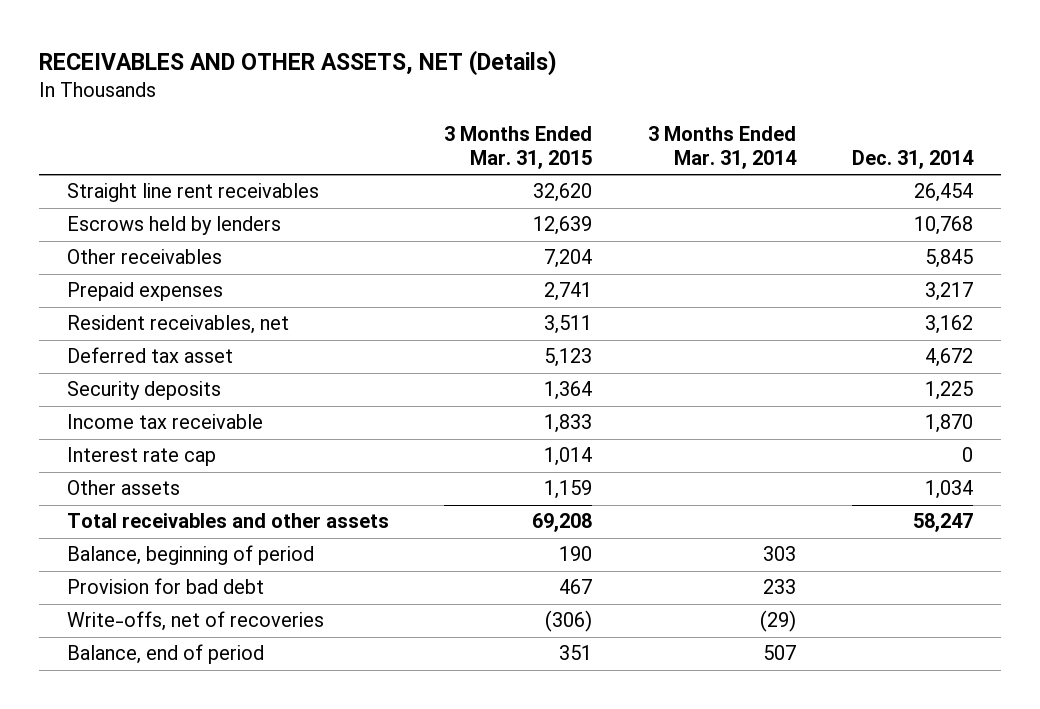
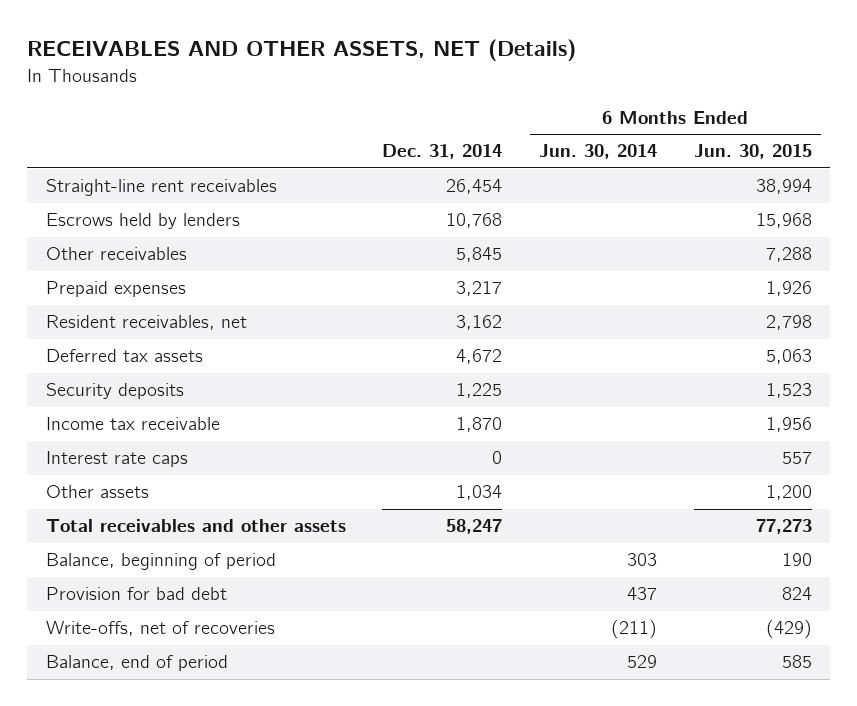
- | 3 Months Ended Mar. 31, 2015 | 3 Months Ended Mar. 31, 2014 | Dec. 31, 2014
+ | Dec. 31, 2014 | 6 Months Ended Jun. 30, 2014 | 6 Months Ended Jun. 30, 2015
- Straight line rent receivables | 32,620 | | 26,454
+ Straight-line rent receivables | 26,454 | | 38,994
- Deferred tax asset | 5,123 | | 4,672
+ Deferred tax assets | 4,672 | | 5,063
- Interest rate cap | 1,014 | | 0
+ Interest rate caps | 0 | | 557

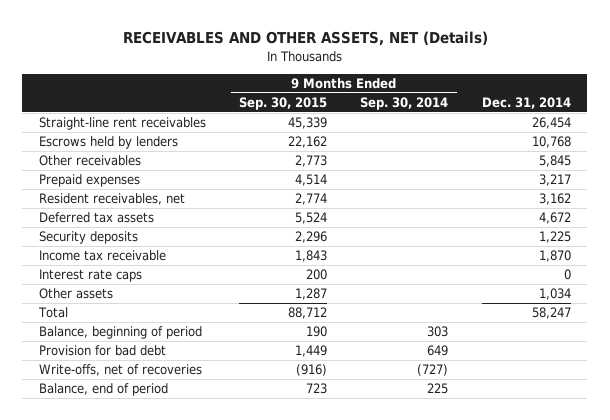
- | Dec. 31, 2014 | 6 Months Ended Jun. 30, 2014 | 6 Months Ended Jun. 30, 2015
+ | 9 Months Ended Sep. 30, 2015 | 9 Months Ended Sep. 30, 2014 | Dec. 31, 2014
- Total receivables and other assets | 58,247 | | 77,273
+ Total | 88,712 | | 58,247

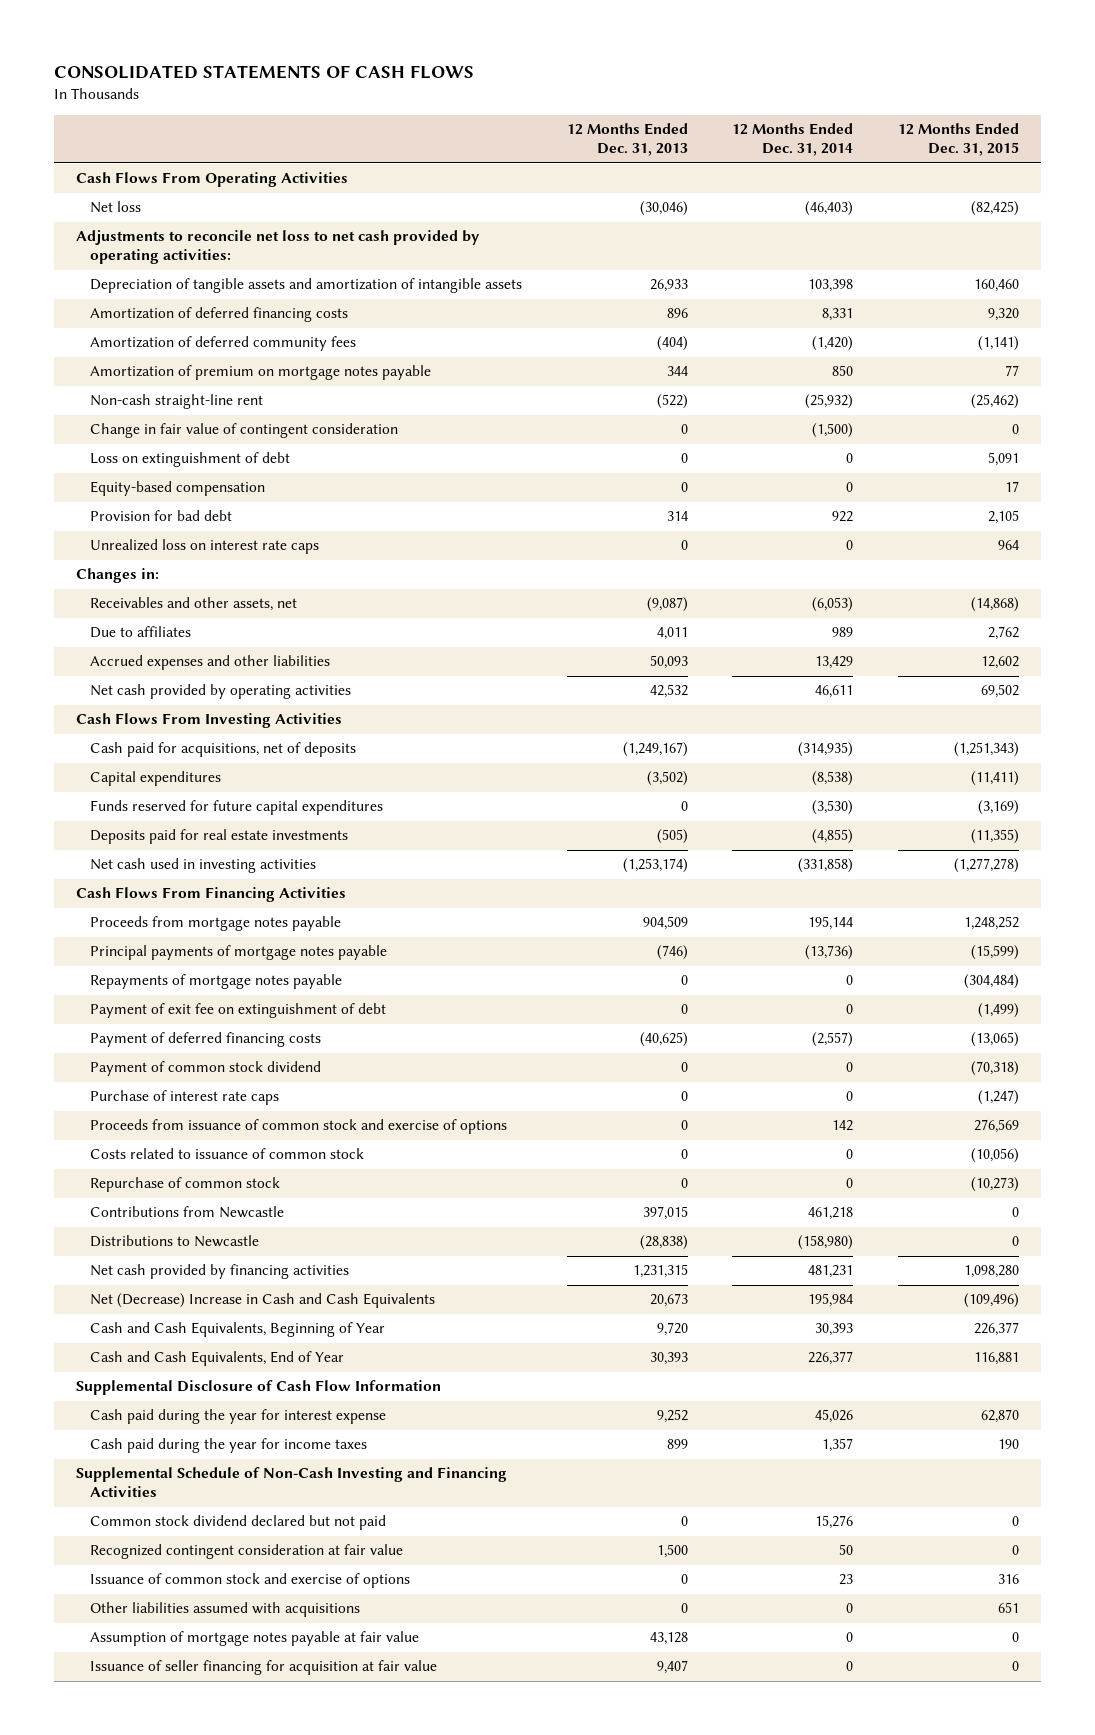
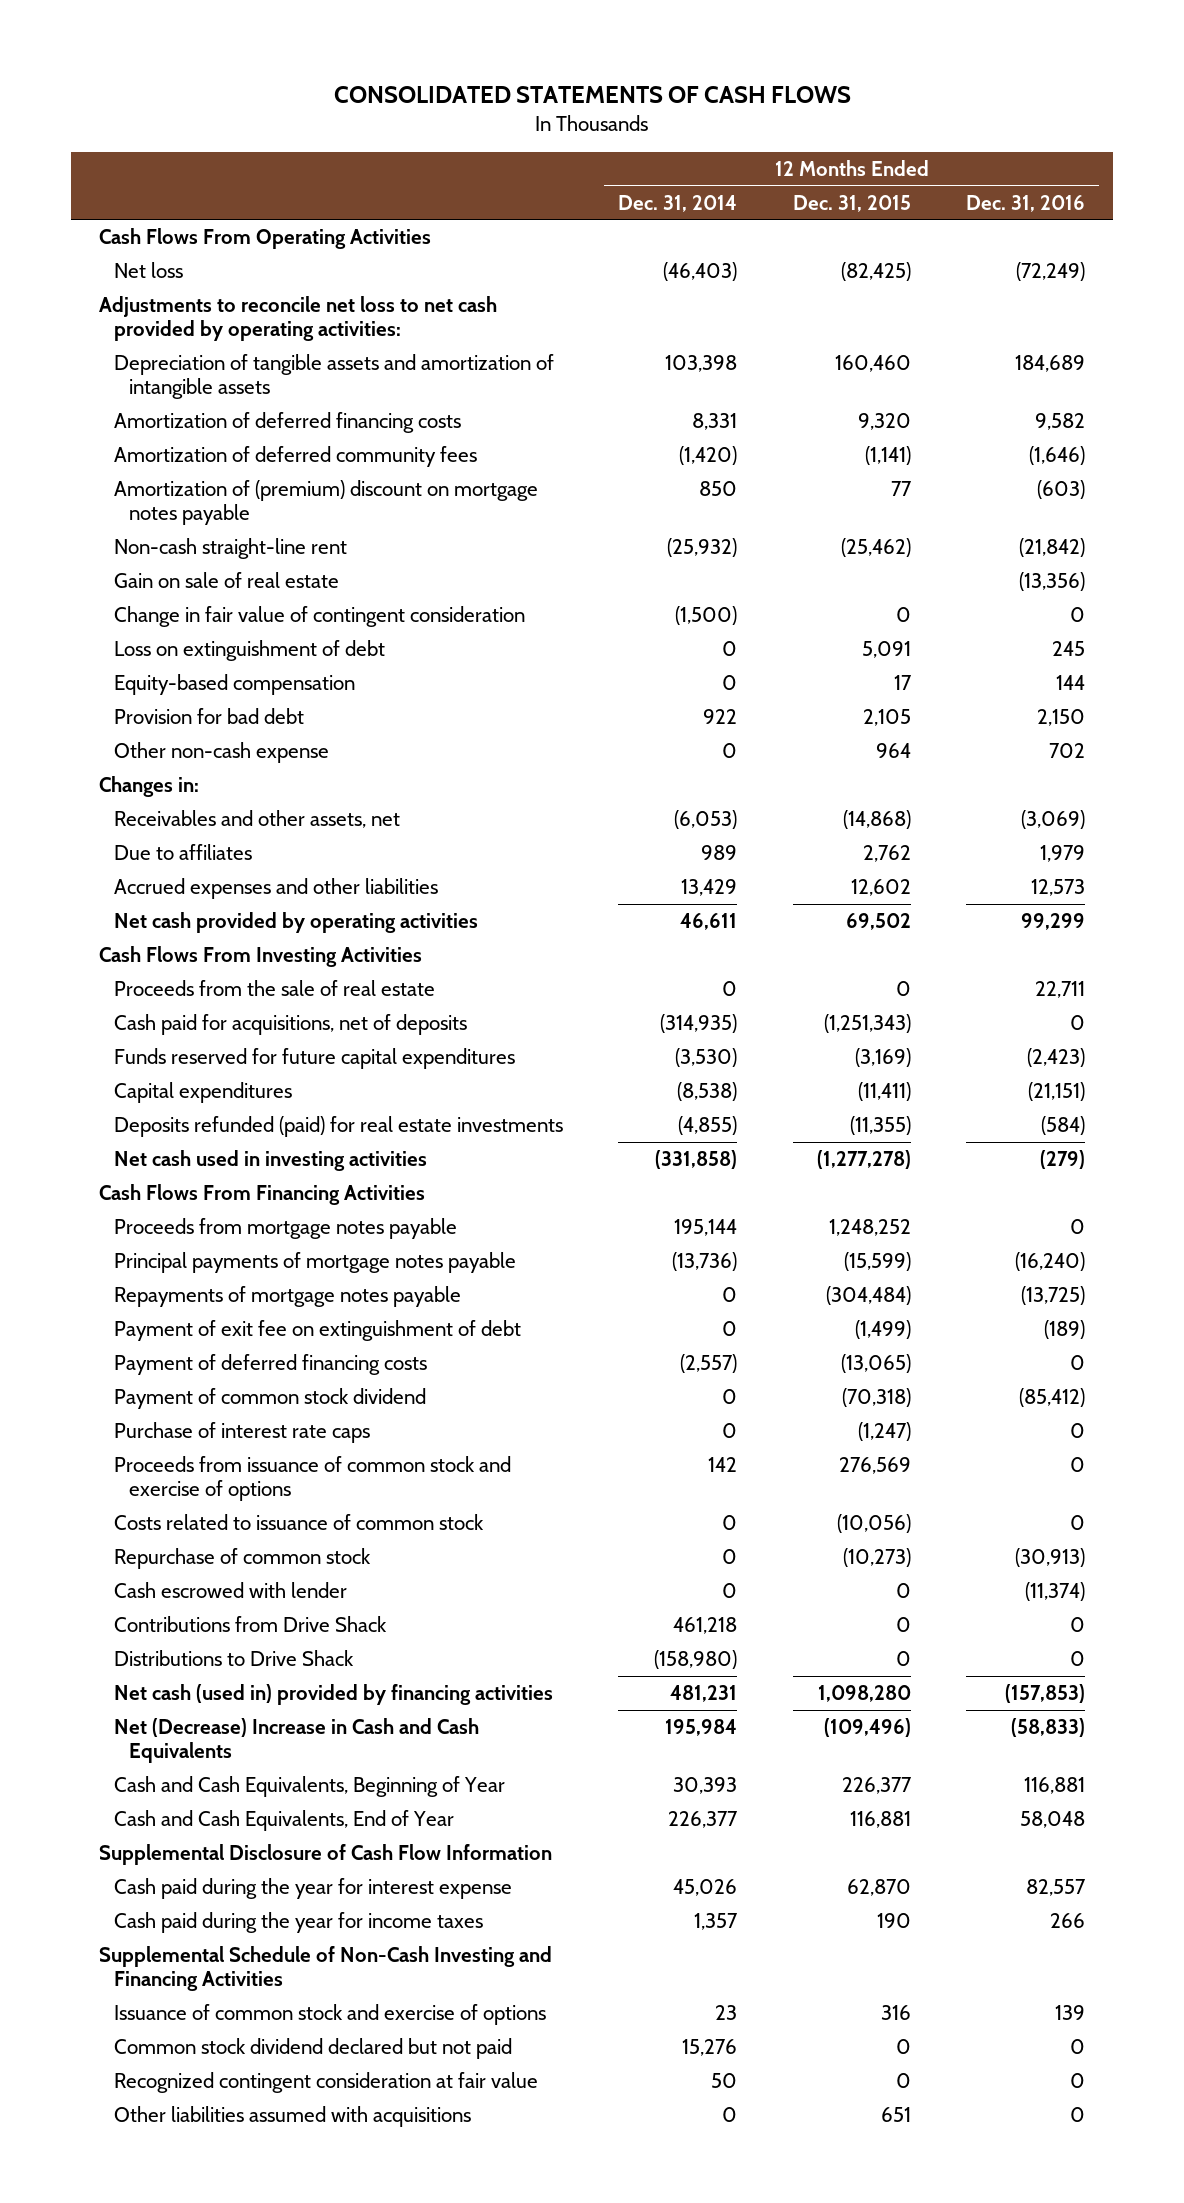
- | 12 Months Ended Dec. 31, 2013 | 12 Months Ended Dec. 31, 2014 | 12 Months Ended Dec. 31, 2015
+ | 12 Months Ended Dec. 31, 2014 | 12 Months Ended Dec. 31, 2015 | 12 Months Ended Dec. 31, 2016
- Amortization of premium on mortgage notes payable | 344 | 850 | 77
+ Amortization of (premium) discount on mortgage notes payable | 850 | 77 | (603)
+ Gain on sale of real estate | | | (13,356)
- Unrealized loss on interest rate caps | 0 | 0 | 964
+ Other non-cash expense | 0 | 964 | 702
+ Proceeds from the sale of real estate | 0 | 0 | 22,711
- Deposits paid for real estate investments | (505) | (4,855) | (11,355)
moved down: Capital expenditures | (8,538) | (11,411) | (21,151)
+ Deposits refunded (paid) for real estate investments | (4,855) | (11,355) | (584)
- Contributions from Newcastle | 397,015 | 461,218 | 0
- Distributions to Newcastle | (28,838) | (158,980) | 0
- Net cash provided by financing activities | 1,231,315 | 481,231 | 1,098,280
+ Cash escrowed with lender | 0 | 0 | (11,374)
+ Contributions from Drive Shack | 461,218 | 0 | 0
+ Distributions to Drive Shack | (158,980) | 0 | 0
+ Net cash (used in) provided by financing activities | 481,231 | 1,098,280 | (157,853)
moved up: Issuance of common stock and exercise of options | 23 | 316 | 139
- Assumption of mortgage notes payable at fair value | 43,128 | 0 | 0
- Issuance of seller financing for acquisition at fair value | 9,407 | 0 | 0

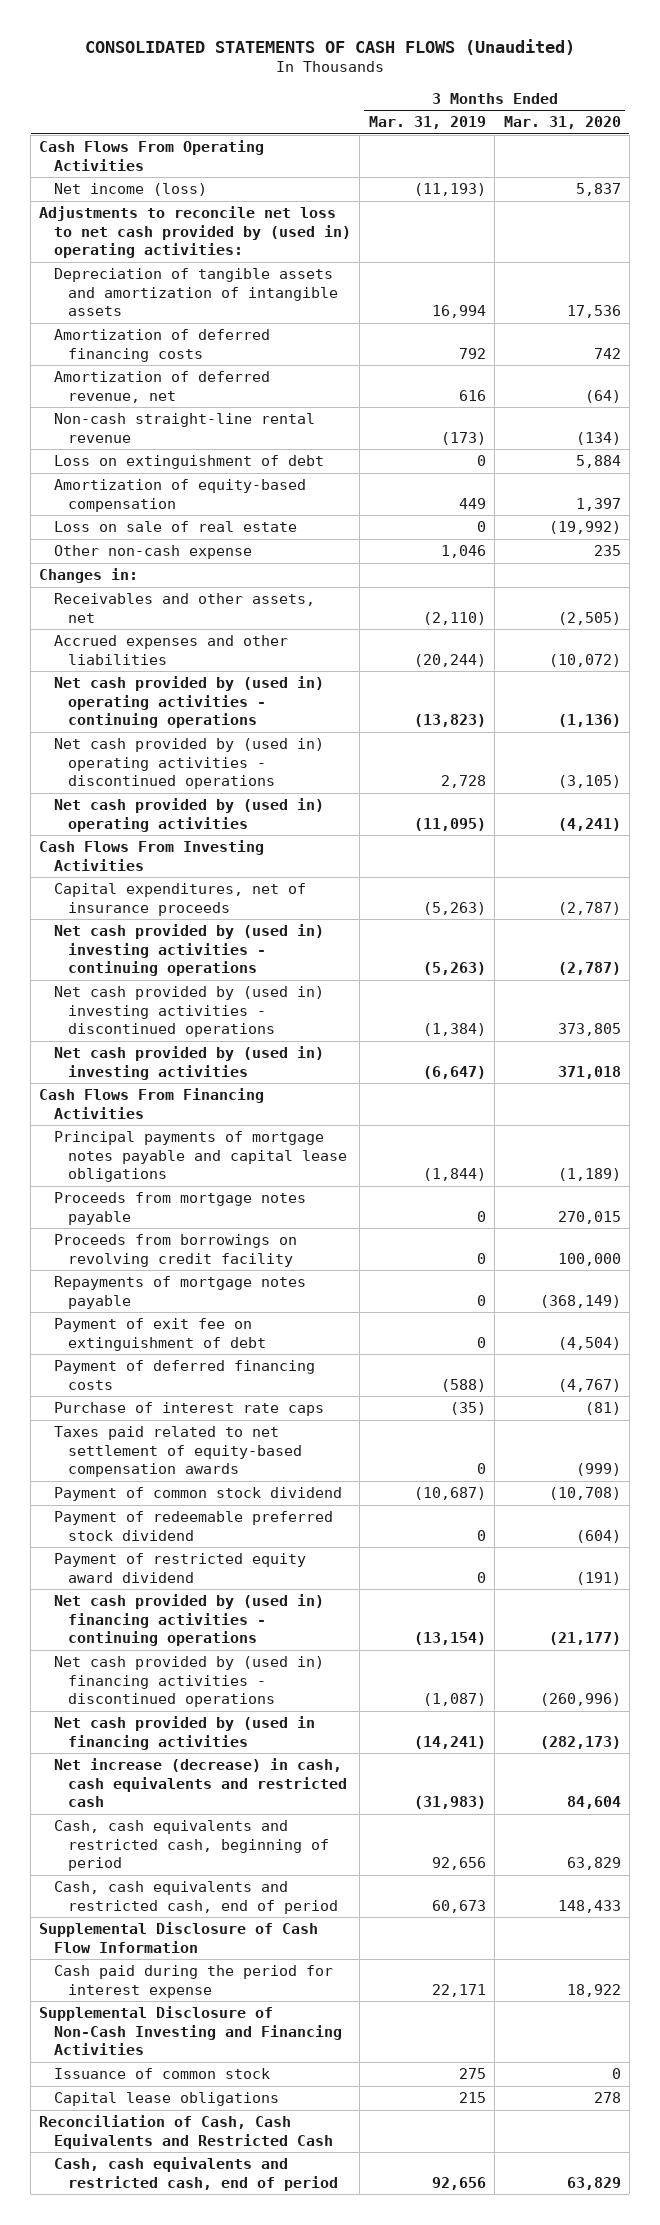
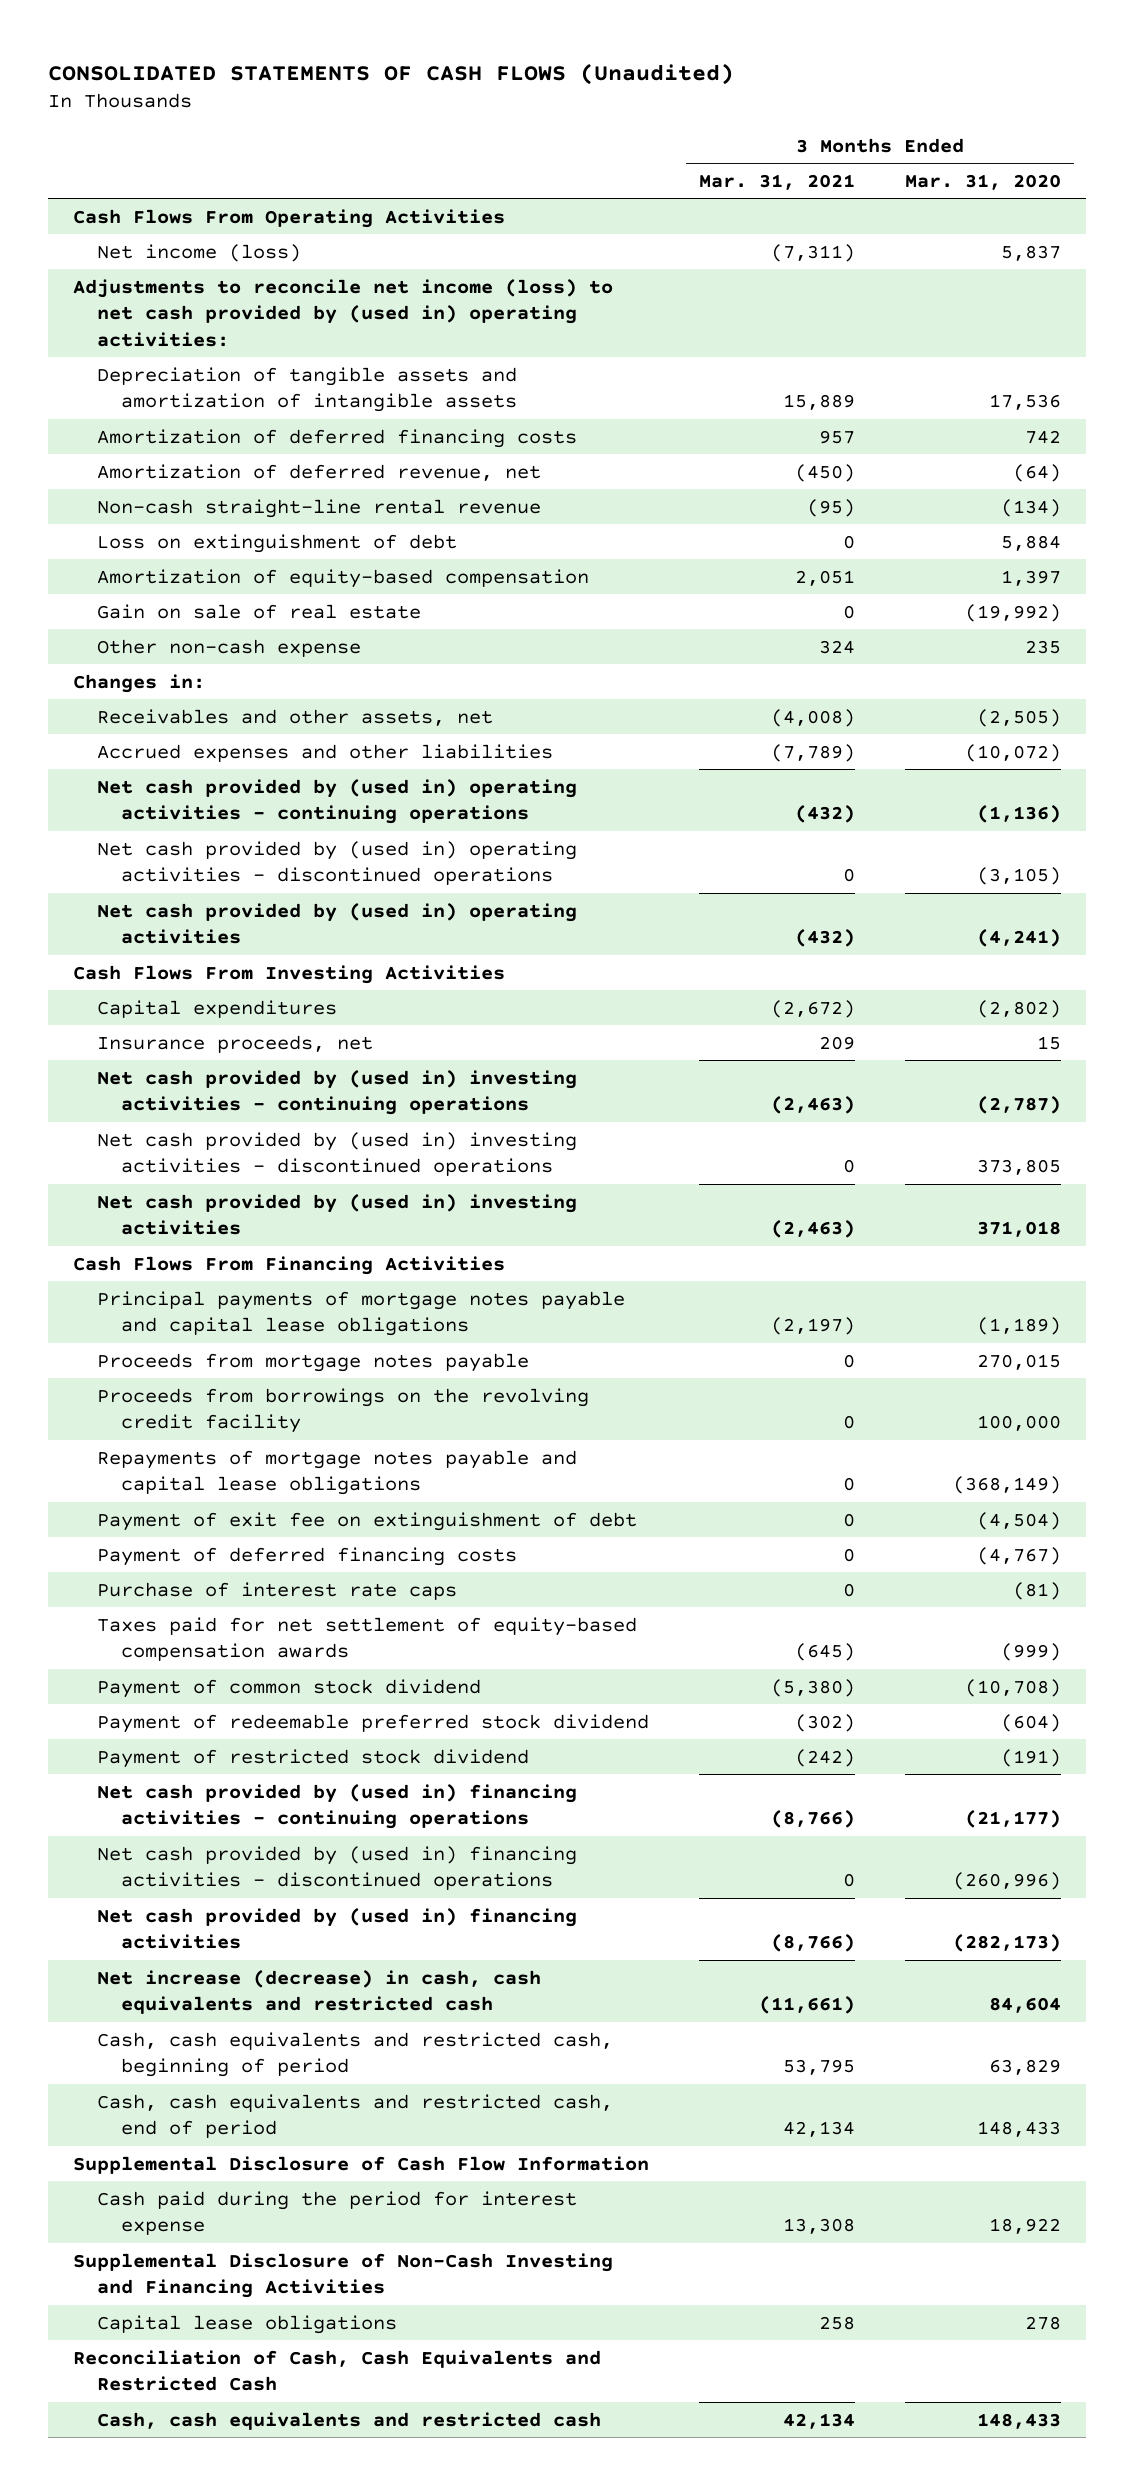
- | 3 Months Ended Mar. 31, 2019 | 3 Months Ended Mar. 31, 2020
+ | 3 Months Ended Mar. 31, 2021 | 3 Months Ended Mar. 31, 2020
- Adjustments to reconcile net loss to net cash provided by (used in) operating activities:
+ Adjustments to reconcile net income (loss) to net cash provided by (used in) operating activities:
- Loss on sale of real estate | 0 | (19,992)
+ Gain on sale of real estate | 0 | (19,992)
- Capital expenditures, net of insurance proceeds | (5,263) | (2,787)
+ Capital expenditures | (2,672) | (2,802)
+ Insurance proceeds, net | 209 | 15
- Proceeds from borrowings on revolving credit facility | 0 | 100,000
- Repayments of mortgage notes payable | 0 | (368,149)
+ Proceeds from borrowings on the revolving credit facility | 0 | 100,000
+ Repayments of mortgage notes payable and capital lease obligations | 0 | (368,149)
- Taxes paid related to net settlement of equity-based compensation awards | 0 | (999)
+ Taxes paid for net settlement of equity-based compensation awards | (645) | (999)
- Payment of restricted equity award dividend | 0 | (191)
+ Payment of restricted stock dividend | (242) | (191)
- Net cash provided by (used in financing activities | (14,241) | (282,173)
+ Net cash provided by (used in) financing activities | (8,766) | (282,173)
- Issuance of common stock | 275 | 0
- Cash, cash equivalents and restricted cash, end of period | 92,656 | 63,829
+ Cash, cash equivalents and restricted cash | 42,134 | 148,433

